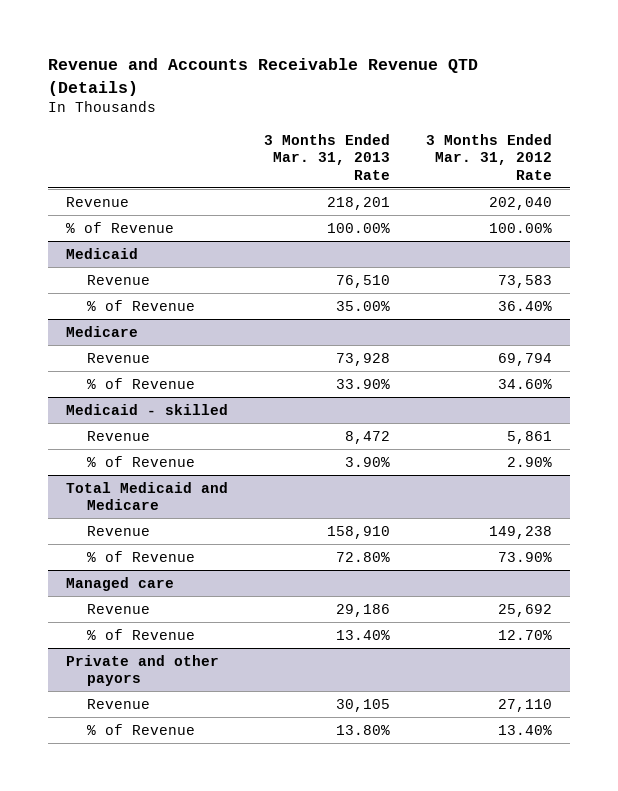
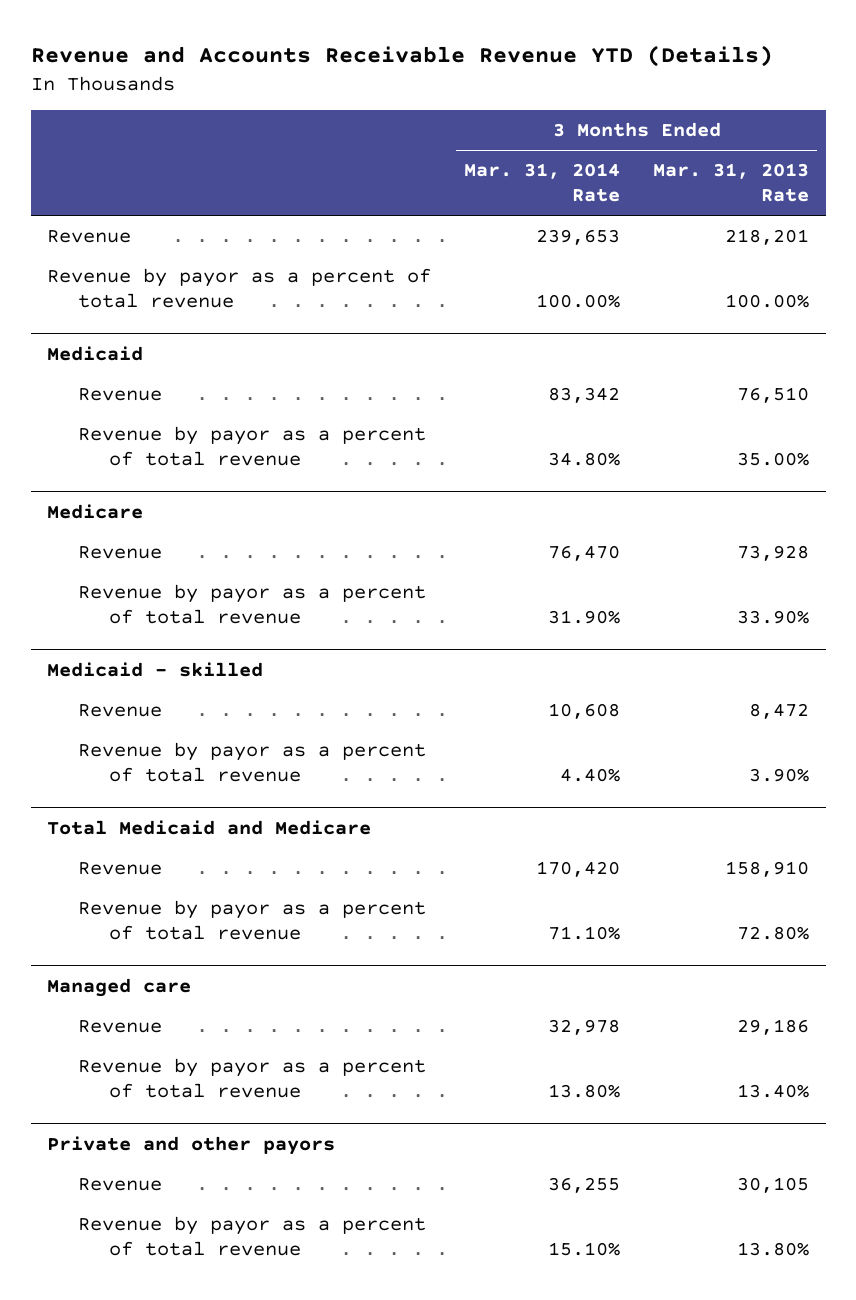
- Revenue and Accounts Receivable Revenue QTD (Details)
+ Revenue and Accounts Receivable Revenue YTD (Details)
- | 3 Months Ended Mar. 31, 2013 Rate | 3 Months Ended Mar. 31, 2012 Rate
+ | 3 Months Ended Mar. 31, 2014 Rate | 3 Months Ended Mar. 31, 2013 Rate
- % of Revenue | 100.00% | 100.00%
+ Revenue by payor as a percent of total revenue | 100.00% | 100.00%
@ Medicaid
- % of Revenue | 35.00% | 36.40%
+ Revenue by payor as a percent of total revenue | 34.80% | 35.00%
@ Medicare
- % of Revenue | 33.90% | 34.60%
+ Revenue by payor as a percent of total revenue | 31.90% | 33.90%
@ Medicaid - skilled
- % of Revenue | 3.90% | 2.90%
+ Revenue by payor as a percent of total revenue | 4.40% | 3.90%
@ Total Medicaid and Medicare
- % of Revenue | 72.80% | 73.90%
+ Revenue by payor as a percent of total revenue | 71.10% | 72.80%
@ Managed care
- % of Revenue | 13.40% | 12.70%
+ Revenue by payor as a percent of total revenue | 13.80% | 13.40%
@ Private and other payors
- % of Revenue | 13.80% | 13.40%
+ Revenue by payor as a percent of total revenue | 15.10% | 13.80%

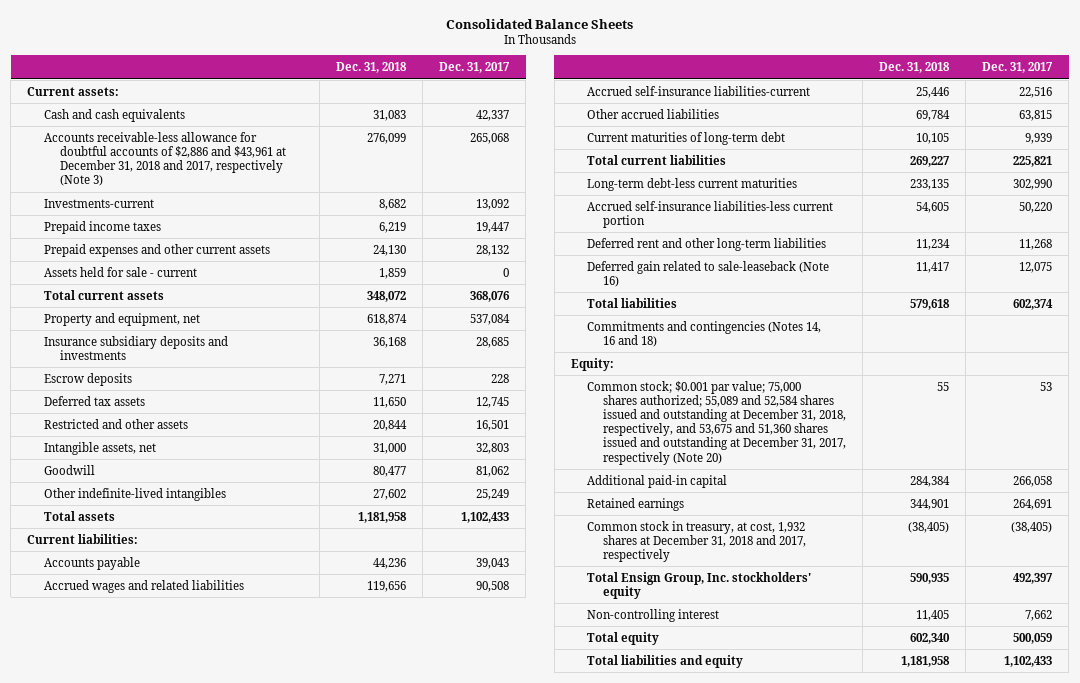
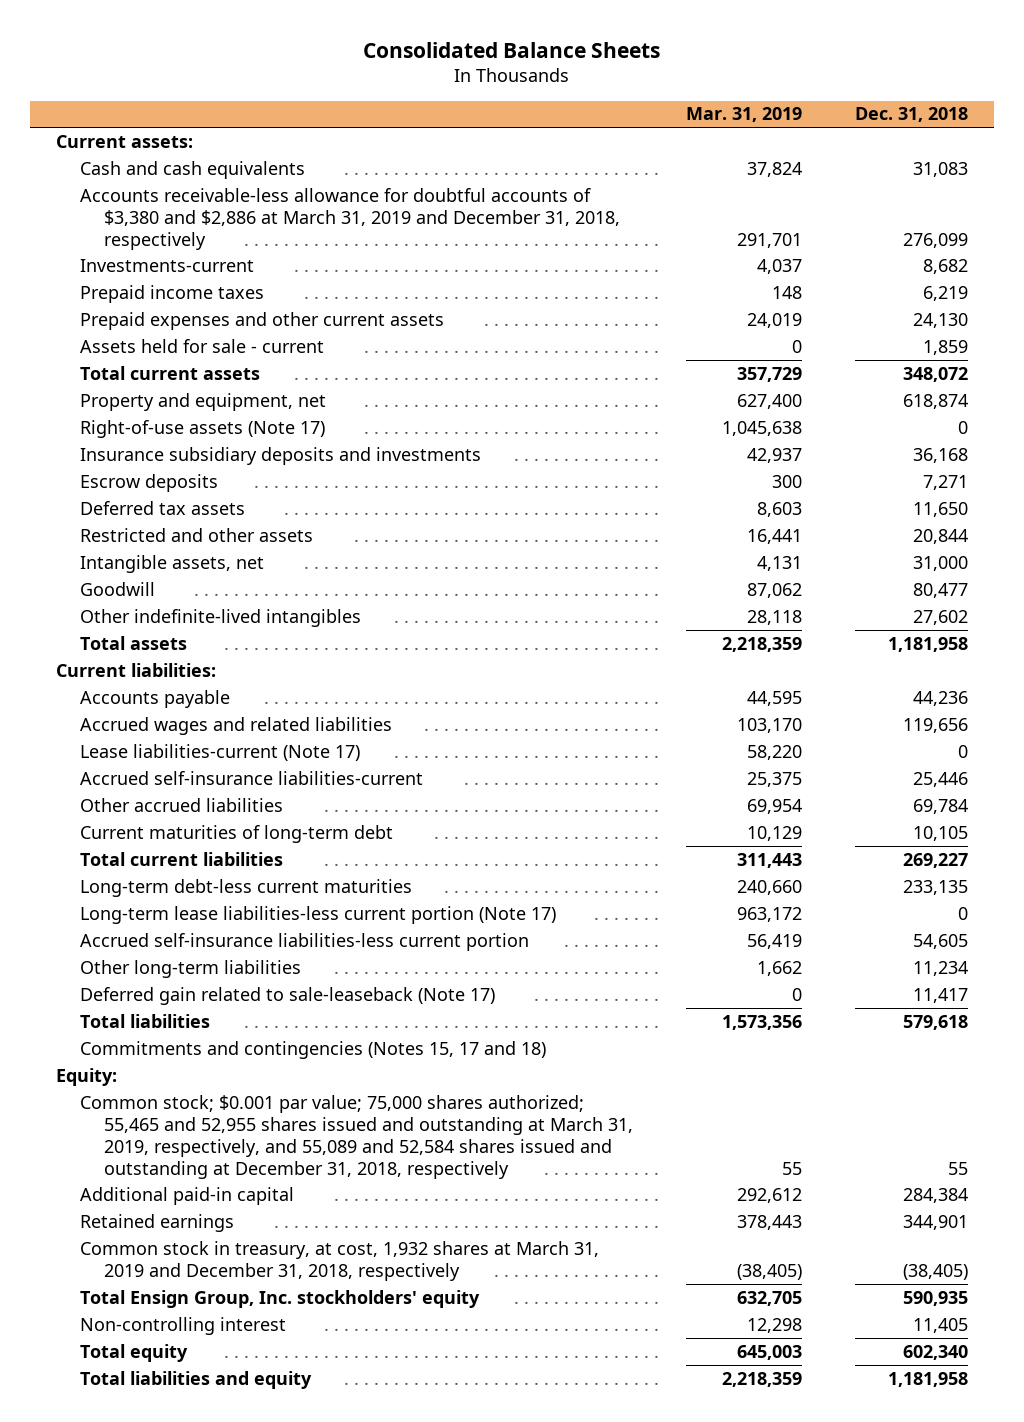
- | Dec. 31, 2018 | Dec. 31, 2017
+ | Mar. 31, 2019 | Dec. 31, 2018
- Accounts receivable-less allowance for doubtful accounts of $2,886 and $43,961 at December 31, 2018 and 2017, respectively (Note 3) | 276,099 | 265,068
+ Accounts receivable-less allowance for doubtful accounts of $3,380 and $2,886 at March 31, 2019 and December 31, 2018, respectively | 291,701 | 276,099
+ Right-of-use assets (Note 17) | 1,045,638 | 0
+ Lease liabilities-current (Note 17) | 58,220 | 0
+ Long-term lease liabilities-less current portion (Note 17) | 963,172 | 0
- Deferred rent and other long-term liabilities | 11,234 | 11,268
- Deferred gain related to sale-leaseback (Note 16) | 11,417 | 12,075
+ Other long-term liabilities | 1,662 | 11,234
+ Deferred gain related to sale-leaseback (Note 17) | 0 | 11,417
- Commitments and contingencies (Notes 14, 16 and 18)
+ Commitments and contingencies (Notes 15, 17 and 18)
- Common stock; $0.001 par value; 75,000 shares authorized; 55,089 and 52,584 shares issued and outstanding at December 31, 2018, respectively, and 53,675 and 51,360 shares issued and outstanding at December 31, 2017, respectively (Note 20) | 55 | 53
+ Common stock; $0.001 par value; 75,000 shares authorized; 55,465 and 52,955 shares issued and outstanding at March 31, 2019, respectively, and 55,089 and 52,584 shares issued and outstanding at December 31, 2018, respectively | 55 | 55
- Common stock in treasury, at cost, 1,932 shares at December 31, 2018 and 2017, respectively | (38,405) | (38,405)
+ Common stock in treasury, at cost, 1,932 shares at March 31, 2019 and December 31, 2018, respectively | (38,405) | (38,405)

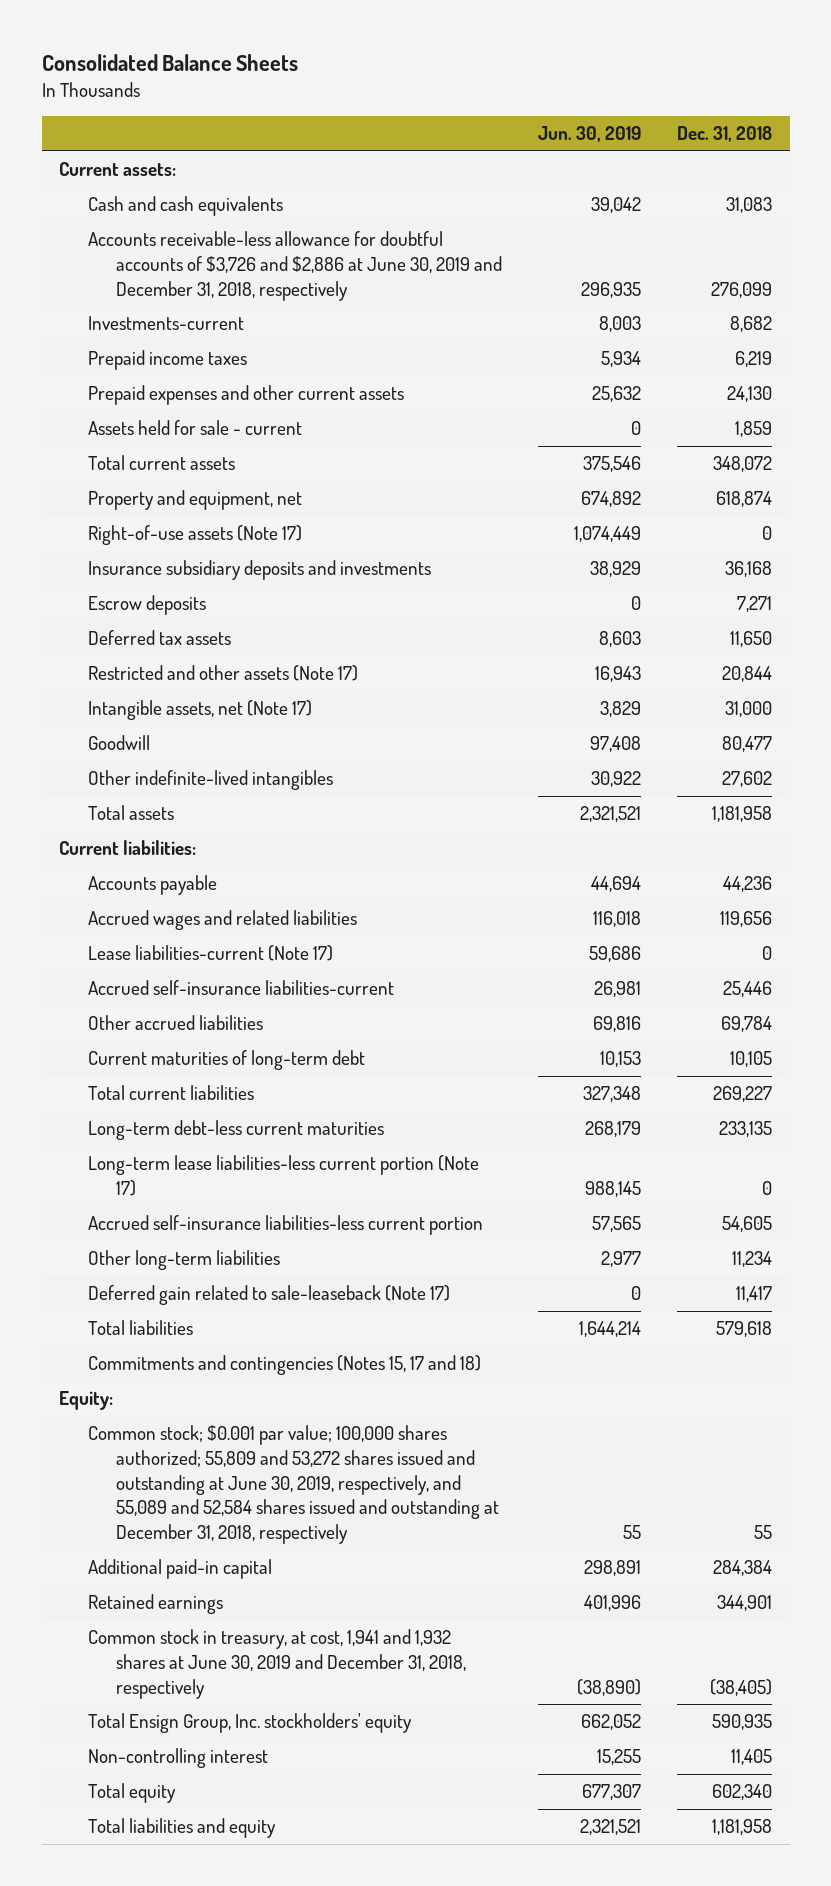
- | Mar. 31, 2019 | Dec. 31, 2018
+ | Jun. 30, 2019 | Dec. 31, 2018
- Accounts receivable-less allowance for doubtful accounts of $3,380 and $2,886 at March 31, 2019 and December 31, 2018, respectively | 291,701 | 276,099
+ Accounts receivable-less allowance for doubtful accounts of $3,726 and $2,886 at June 30, 2019 and December 31, 2018, respectively | 296,935 | 276,099
- Restricted and other assets | 16,441 | 20,844
- Intangible assets, net | 4,131 | 31,000
+ Restricted and other assets (Note 17) | 16,943 | 20,844
+ Intangible assets, net (Note 17) | 3,829 | 31,000
- Common stock; $0.001 par value; 75,000 shares authorized; 55,465 and 52,955 shares issued and outstanding at March 31, 2019, respectively, and 55,089 and 52,584 shares issued and outstanding at December 31, 2018, respectively | 55 | 55
+ Common stock; $0.001 par value; 100,000 shares authorized; 55,809 and 53,272 shares issued and outstanding at June 30, 2019, respectively, and 55,089 and 52,584 shares issued and outstanding at December 31, 2018, respectively | 55 | 55
- Common stock in treasury, at cost, 1,932 shares at March 31, 2019 and December 31, 2018, respectively | (38,405) | (38,405)
+ Common stock in treasury, at cost, 1,941 and 1,932 shares at June 30, 2019 and December 31, 2018, respectively | (38,890) | (38,405)

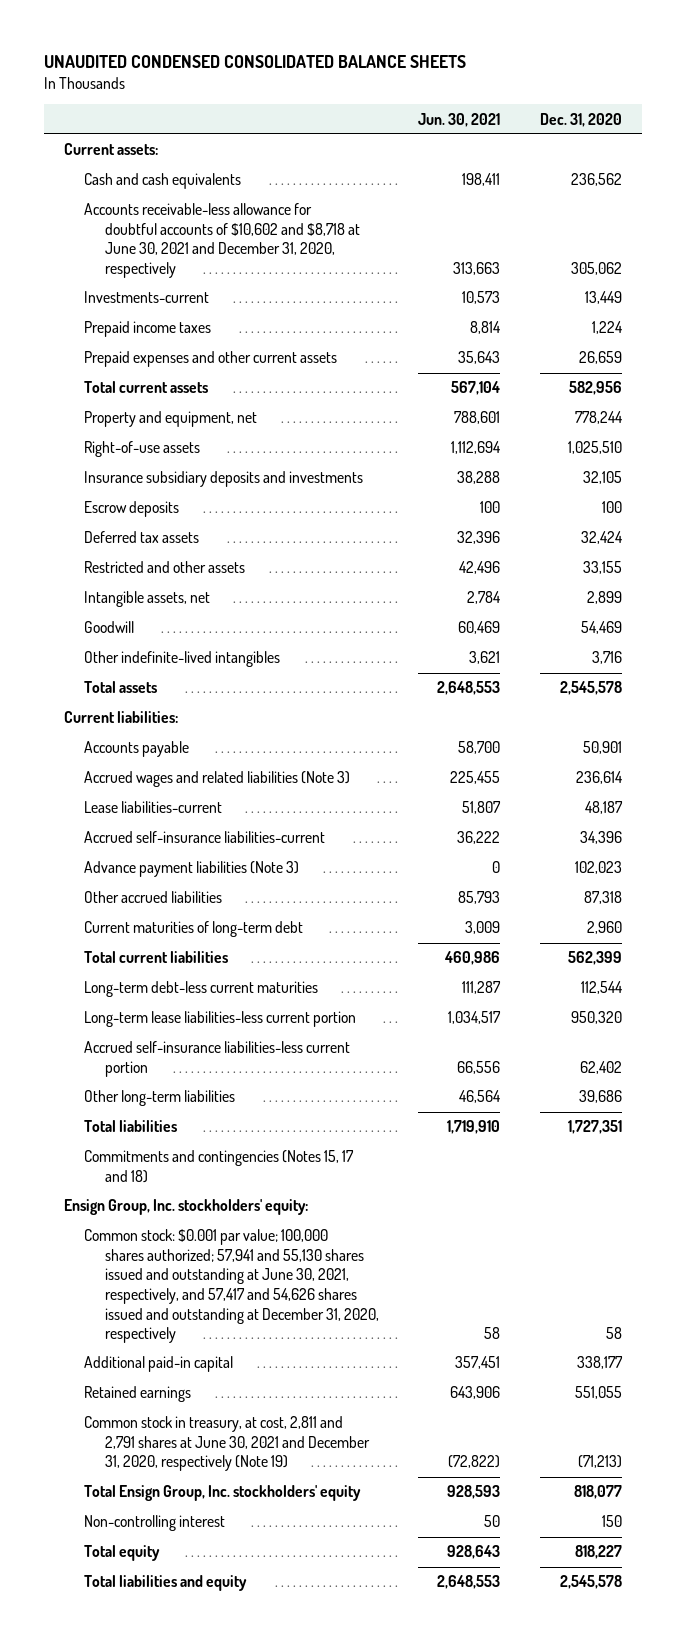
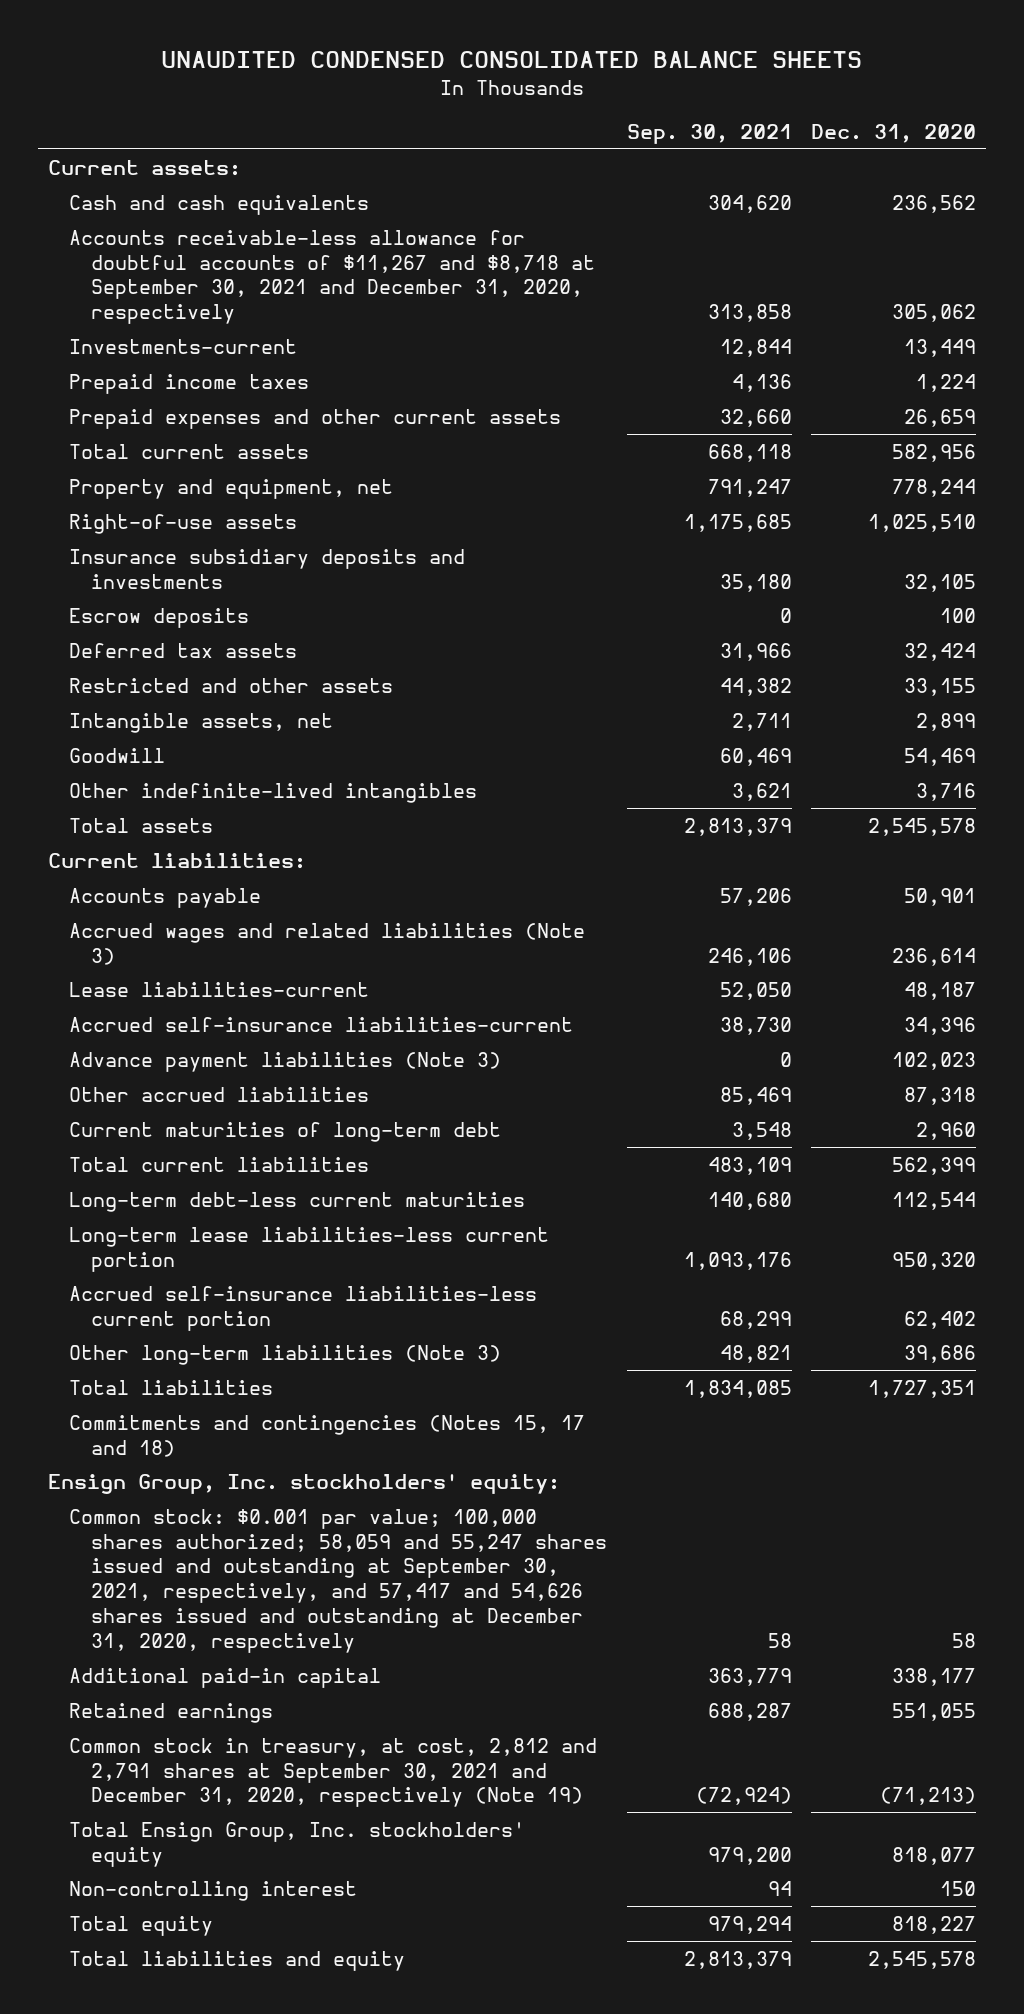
- | Jun. 30, 2021 | Dec. 31, 2020
+ | Sep. 30, 2021 | Dec. 31, 2020
- Accounts receivable-less allowance for doubtful accounts of $10,602 and $8,718 at June 30, 2021 and December 31, 2020, respectively | 313,663 | 305,062
+ Accounts receivable-less allowance for doubtful accounts of $11,267 and $8,718 at September 30, 2021 and December 31, 2020, respectively | 313,858 | 305,062
- Other long-term liabilities | 46,564 | 39,686
+ Other long-term liabilities (Note 3) | 48,821 | 39,686
- Common stock: $0.001 par value; 100,000 shares authorized; 57,941 and 55,130 shares issued and outstanding at June 30, 2021, respectively, and 57,417 and 54,626 shares issued and outstanding at December 31, 2020, respectively | 58 | 58
+ Common stock: $0.001 par value; 100,000 shares authorized; 58,059 and 55,247 shares issued and outstanding at September 30, 2021, respectively, and 57,417 and 54,626 shares issued and outstanding at December 31, 2020, respectively | 58 | 58
- Common stock in treasury, at cost, 2,811 and 2,791 shares at June 30, 2021 and December 31, 2020, respectively (Note 19) | (72,822) | (71,213)
+ Common stock in treasury, at cost, 2,812 and 2,791 shares at September 30, 2021 and December 31, 2020, respectively (Note 19) | (72,924) | (71,213)

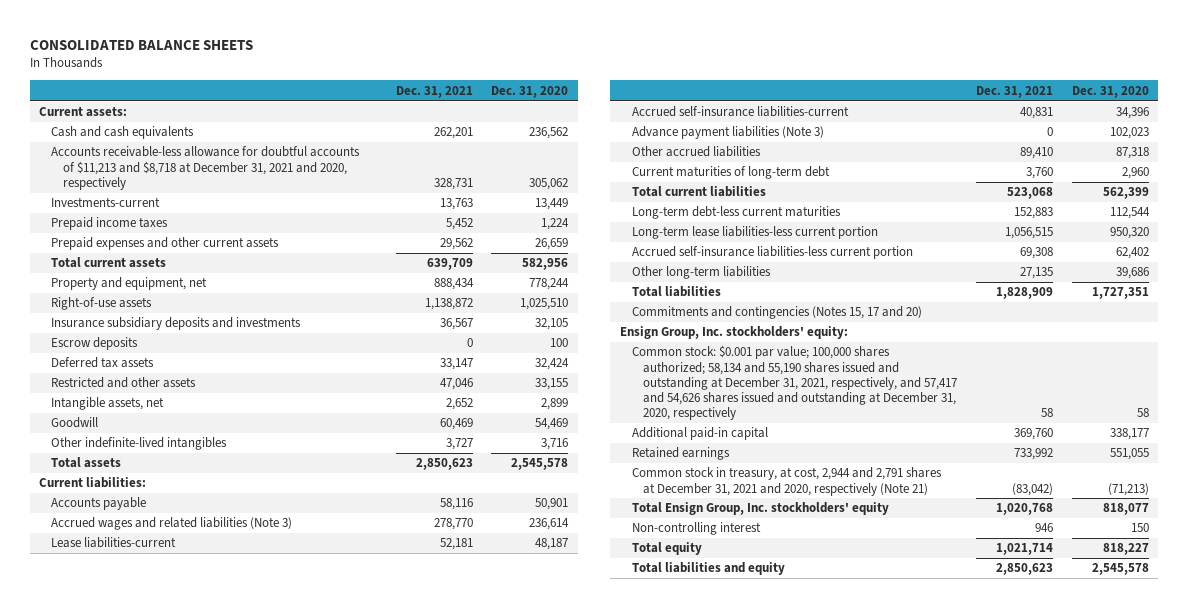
- UNAUDITED CONDENSED CONSOLIDATED BALANCE SHEETS
+ CONSOLIDATED BALANCE SHEETS
- | Sep. 30, 2021 | Dec. 31, 2020
+ | Dec. 31, 2021 | Dec. 31, 2020
- Accounts receivable-less allowance for doubtful accounts of $11,267 and $8,718 at September 30, 2021 and December 31, 2020, respectively | 313,858 | 305,062
+ Accounts receivable-less allowance for doubtful accounts of $11,213 and $8,718 at December 31, 2021 and 2020, respectively | 328,731 | 305,062
- Other long-term liabilities (Note 3) | 48,821 | 39,686
+ Other long-term liabilities | 27,135 | 39,686
- Commitments and contingencies (Notes 15, 17 and 18)
+ Commitments and contingencies (Notes 15, 17 and 20)
- Common stock: $0.001 par value; 100,000 shares authorized; 58,059 and 55,247 shares issued and outstanding at September 30, 2021, respectively, and 57,417 and 54,626 shares issued and outstanding at December 31, 2020, respectively | 58 | 58
+ Common stock: $0.001 par value; 100,000 shares authorized; 58,134 and 55,190 shares issued and outstanding at December 31, 2021, respectively, and 57,417 and 54,626 shares issued and outstanding at December 31, 2020, respectively | 58 | 58
- Common stock in treasury, at cost, 2,812 and 2,791 shares at September 30, 2021 and December 31, 2020, respectively (Note 19) | (72,924) | (71,213)
+ Common stock in treasury, at cost, 2,944 and 2,791 shares at December 31, 2021 and 2020, respectively (Note 21) | (83,042) | (71,213)

